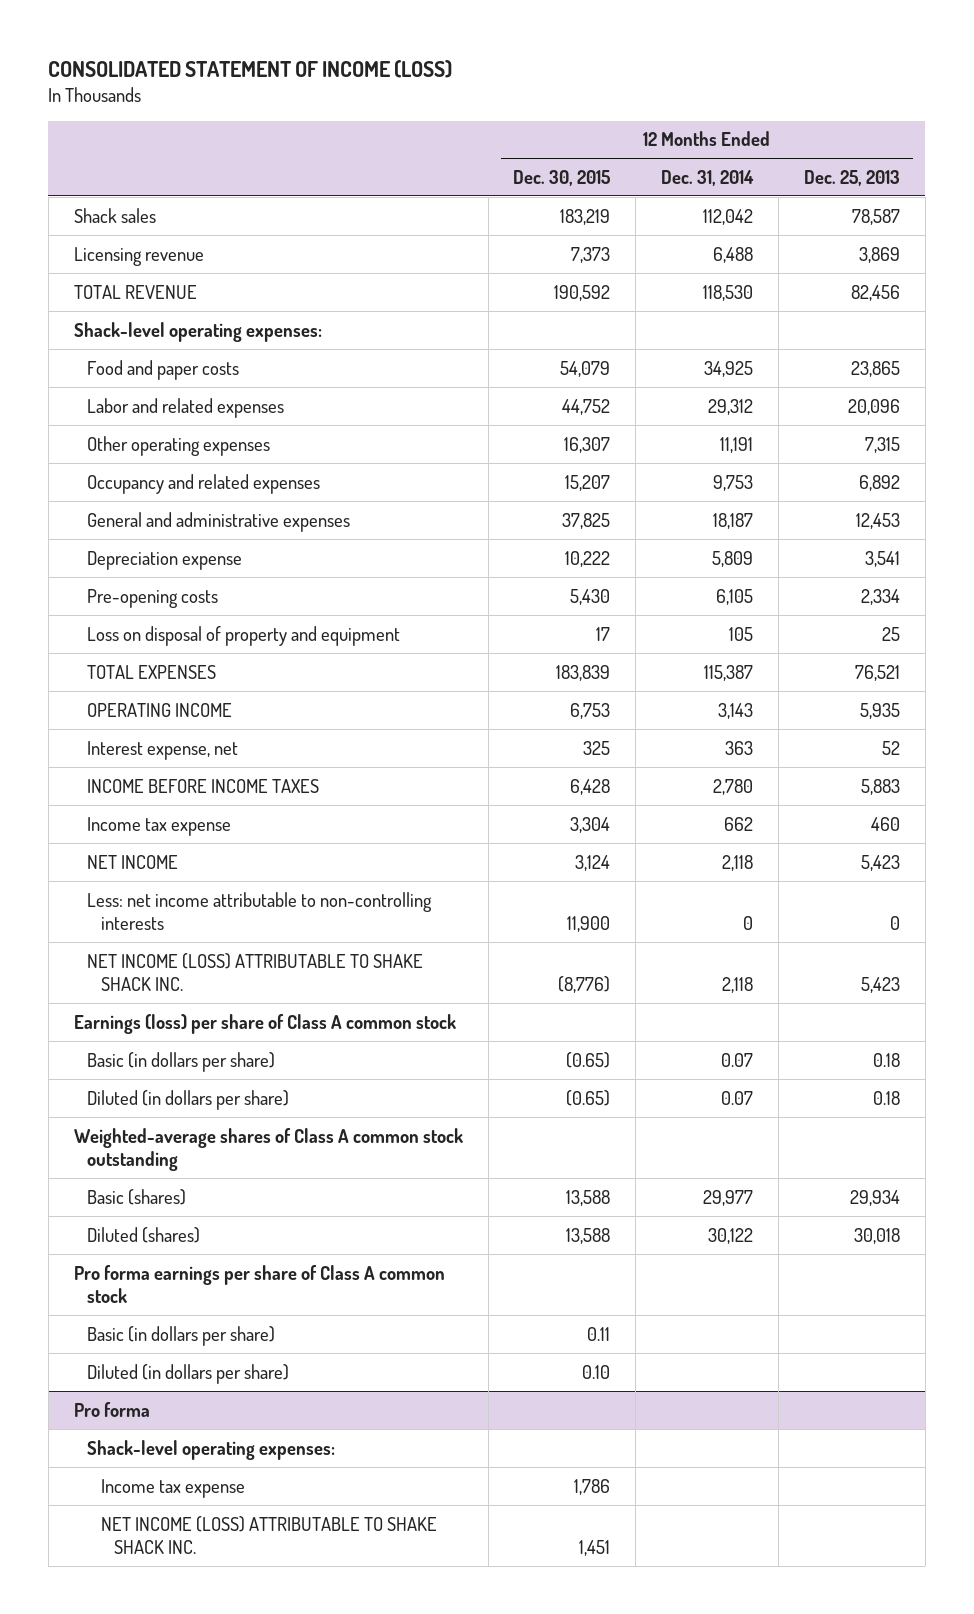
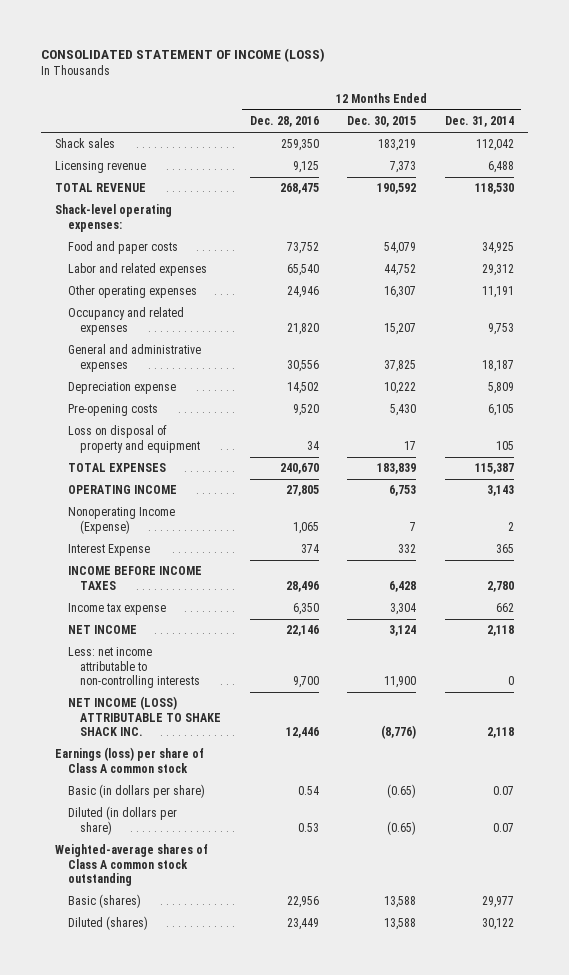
- | 12 Months Ended Dec. 30, 2015 | 12 Months Ended Dec. 31, 2014 | 12 Months Ended Dec. 25, 2013
+ | 12 Months Ended Dec. 28, 2016 | 12 Months Ended Dec. 30, 2015 | 12 Months Ended Dec. 31, 2014
- Interest expense, net | 325 | 363 | 52
+ Nonoperating Income (Expense) | 1,065 | 7 | 2
+ Interest Expense | 374 | 332 | 365
- Pro forma earnings per share of Class A common stock
- Basic (in dollars per share) | 0.11 | |
- Diluted (in dollars per share) | 0.10 | |
- Pro forma
- Shack-level operating expenses:
- Income tax expense | 1,786 | |
- NET INCOME (LOSS) ATTRIBUTABLE TO SHAKE SHACK INC. | 1,451 | |

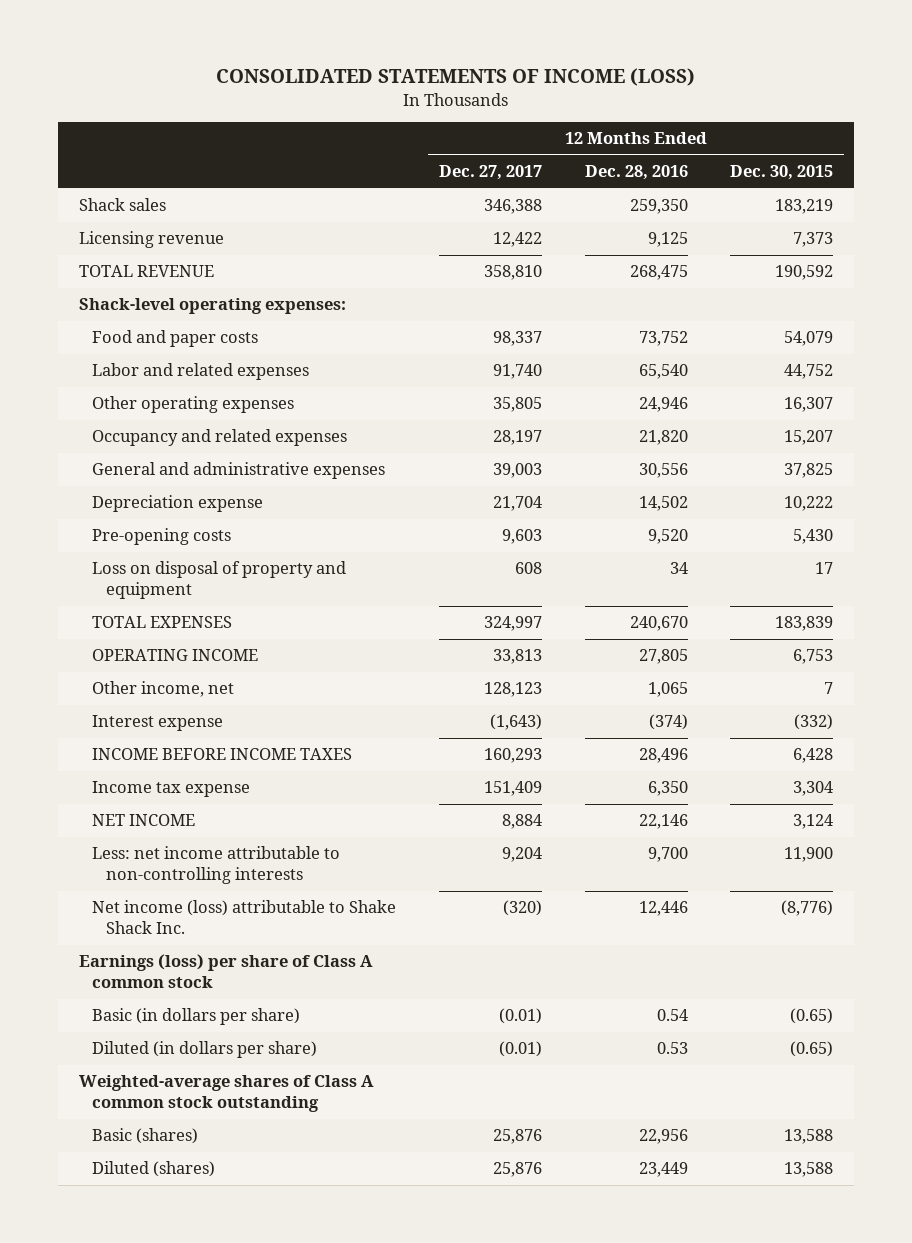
- CONSOLIDATED STATEMENT OF INCOME (LOSS)
+ CONSOLIDATED STATEMENTS OF INCOME (LOSS)
- | 12 Months Ended Dec. 28, 2016 | 12 Months Ended Dec. 30, 2015 | 12 Months Ended Dec. 31, 2014
+ | 12 Months Ended Dec. 27, 2017 | 12 Months Ended Dec. 28, 2016 | 12 Months Ended Dec. 30, 2015
- Nonoperating Income (Expense) | 1,065 | 7 | 2
- Interest Expense | 374 | 332 | 365
+ Other income, net | 128,123 | 1,065 | 7
+ Interest expense | (1,643) | (374) | (332)
- NET INCOME (LOSS) ATTRIBUTABLE TO SHAKE SHACK INC. | 12,446 | (8,776) | 2,118
+ Net income (loss) attributable to Shake Shack Inc. | (320) | 12,446 | (8,776)

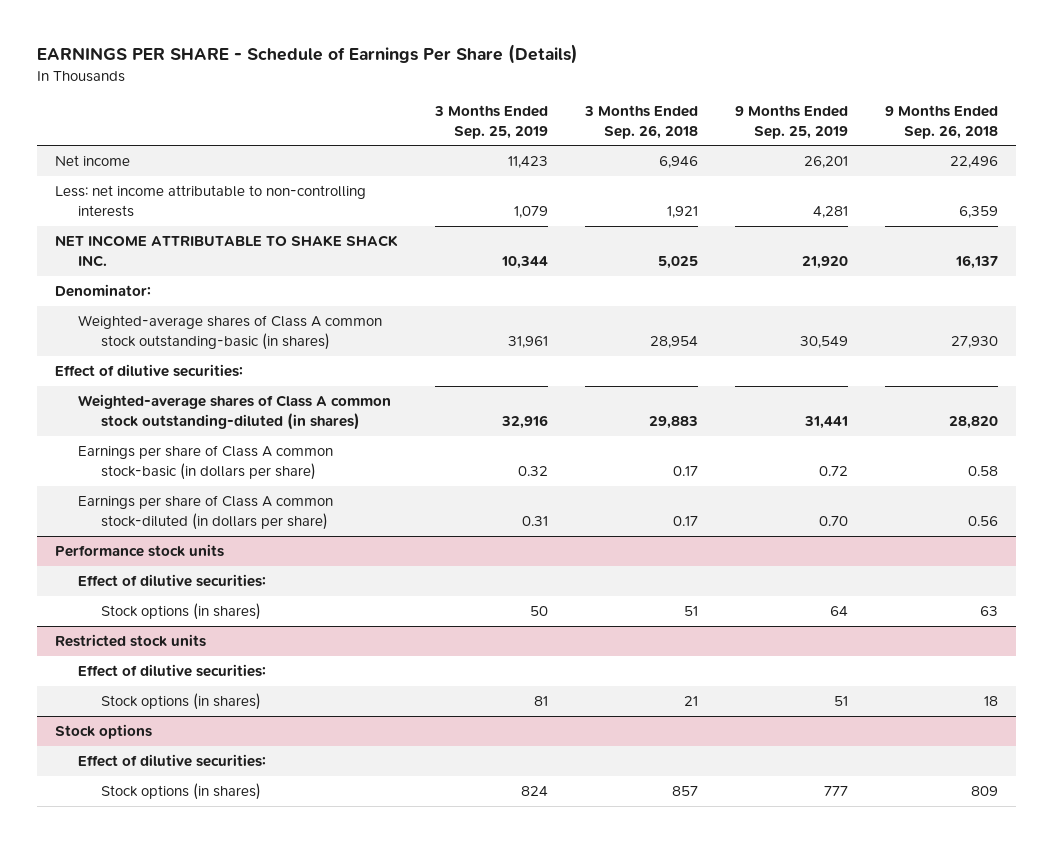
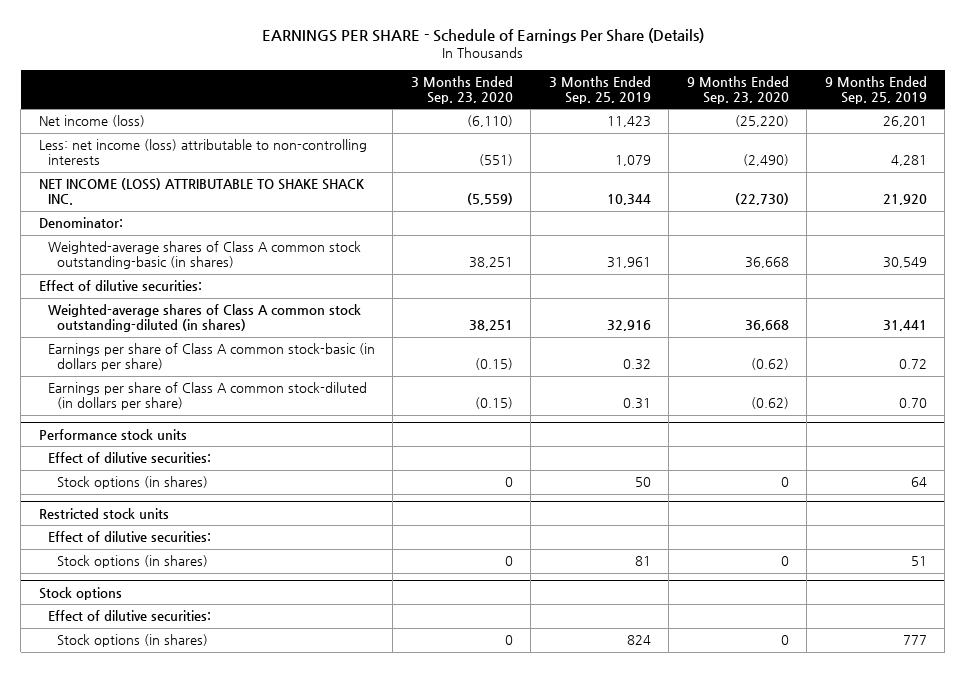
- | 3 Months Ended Sep. 25, 2019 | 3 Months Ended Sep. 26, 2018 | 9 Months Ended Sep. 25, 2019 | 9 Months Ended Sep. 26, 2018
+ | 3 Months Ended Sep. 23, 2020 | 3 Months Ended Sep. 25, 2019 | 9 Months Ended Sep. 23, 2020 | 9 Months Ended Sep. 25, 2019
- Net income | 11,423 | 6,946 | 26,201 | 22,496
- Less: net income attributable to non-controlling interests | 1,079 | 1,921 | 4,281 | 6,359
- NET INCOME ATTRIBUTABLE TO SHAKE SHACK INC. | 10,344 | 5,025 | 21,920 | 16,137
+ Net income (loss) | (6,110) | 11,423 | (25,220) | 26,201
+ Less: net income (loss) attributable to non-controlling interests | (551) | 1,079 | (2,490) | 4,281
+ NET INCOME (LOSS) ATTRIBUTABLE TO SHAKE SHACK INC. | (5,559) | 10,344 | (22,730) | 21,920

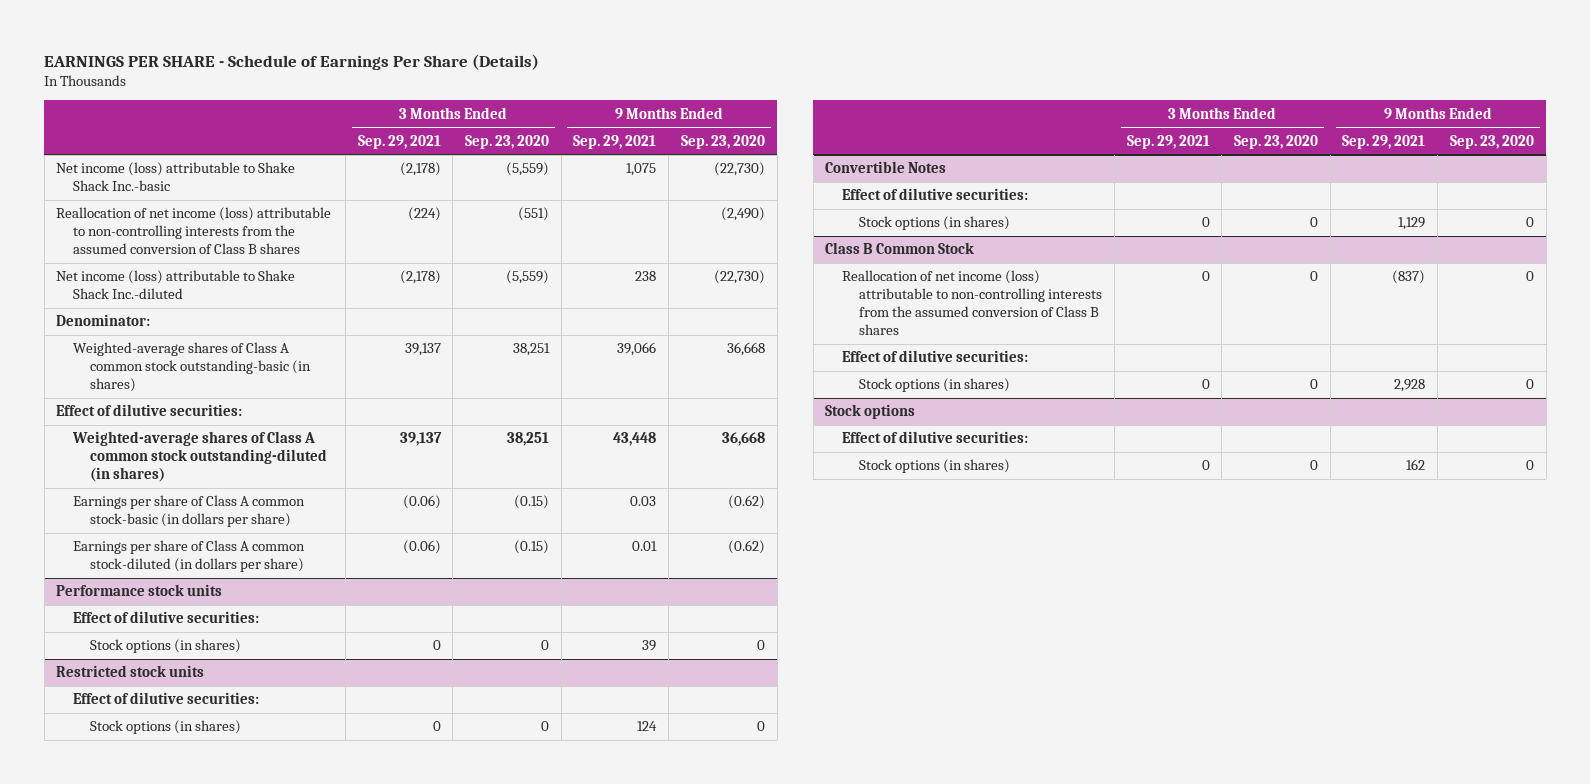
- | 3 Months Ended Sep. 23, 2020 | 3 Months Ended Sep. 25, 2019 | 9 Months Ended Sep. 23, 2020 | 9 Months Ended Sep. 25, 2019
+ | 3 Months Ended Sep. 29, 2021 | 3 Months Ended Sep. 23, 2020 | 9 Months Ended Sep. 29, 2021 | 9 Months Ended Sep. 23, 2020
- Net income (loss) | (6,110) | 11,423 | (25,220) | 26,201
- Less: net income (loss) attributable to non-controlling interests | (551) | 1,079 | (2,490) | 4,281
- NET INCOME (LOSS) ATTRIBUTABLE TO SHAKE SHACK INC. | (5,559) | 10,344 | (22,730) | 21,920
+ Net income (loss) attributable to Shake Shack Inc.-basic | (2,178) | (5,559) | 1,075 | (22,730)
+ Reallocation of net income (loss) attributable to non-controlling interests from the assumed conversion of Class B shares | (224) | (551) | | (2,490)
+ Net income (loss) attributable to Shake Shack Inc.-diluted | (2,178) | (5,559) | 238 | (22,730)
+ Convertible Notes
+ Effect of dilutive securities:
+ Stock options (in shares) | 0 | 0 | 1,129 | 0
+ Class B Common Stock
+ Reallocation of net income (loss) attributable to non-controlling interests from the assumed conversion of Class B shares | 0 | 0 | (837) | 0
+ Effect of dilutive securities:
+ Stock options (in shares) | 0 | 0 | 2,928 | 0

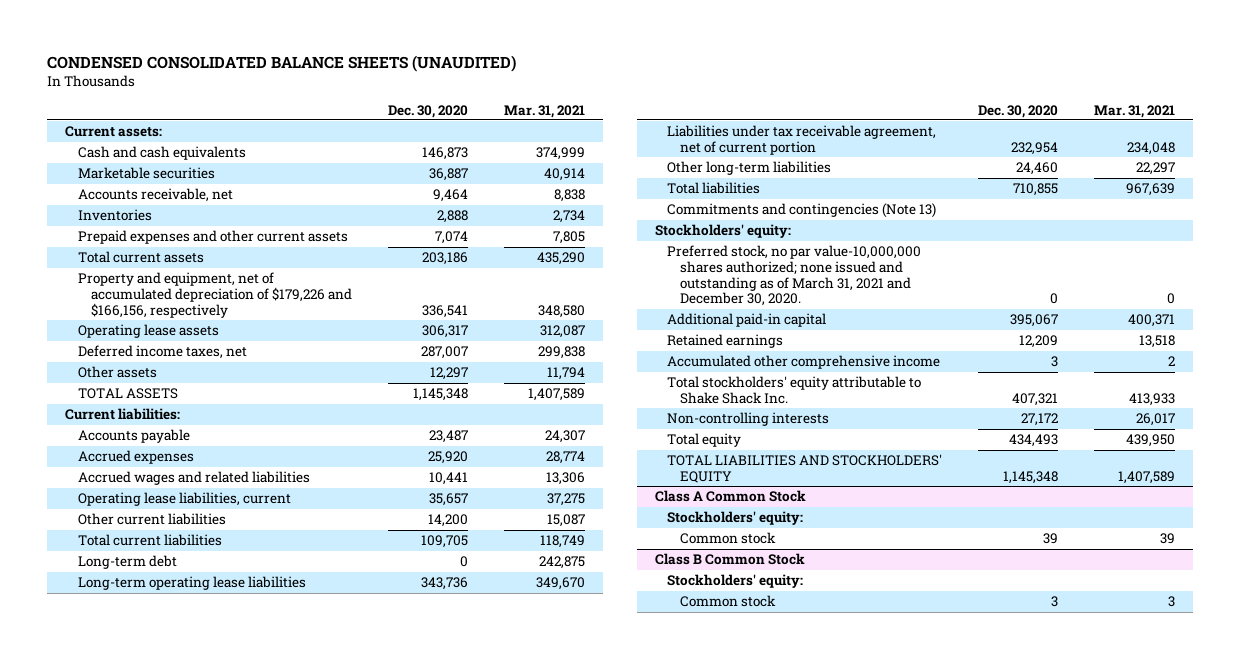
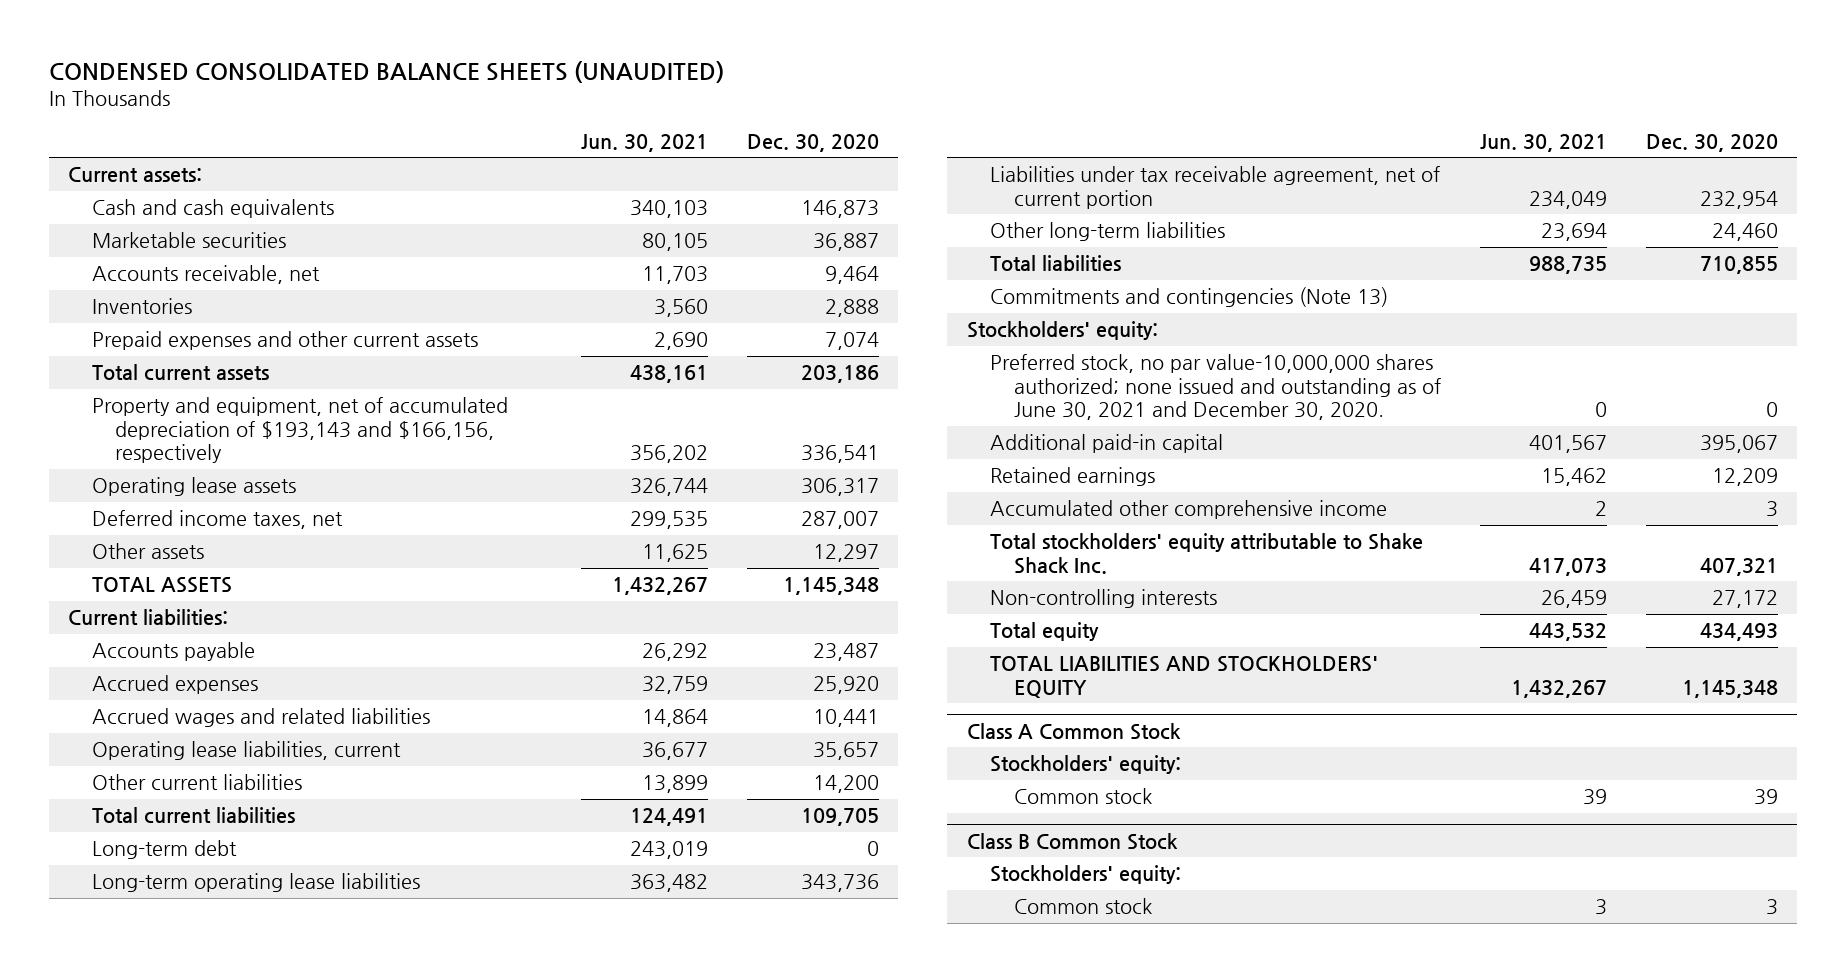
- | Dec. 30, 2020 | Mar. 31, 2021
+ | Jun. 30, 2021 | Dec. 30, 2020
- Property and equipment, net of accumulated depreciation of $179,226 and $166,156, respectively | 336,541 | 348,580
+ Property and equipment, net of accumulated depreciation of $193,143 and $166,156, respectively | 356,202 | 336,541
- Preferred stock, no par value-10,000,000 shares authorized; none issued and outstanding as of March 31, 2021 and December 30, 2020. | 0 | 0
+ Preferred stock, no par value-10,000,000 shares authorized; none issued and outstanding as of June 30, 2021 and December 30, 2020. | 0 | 0

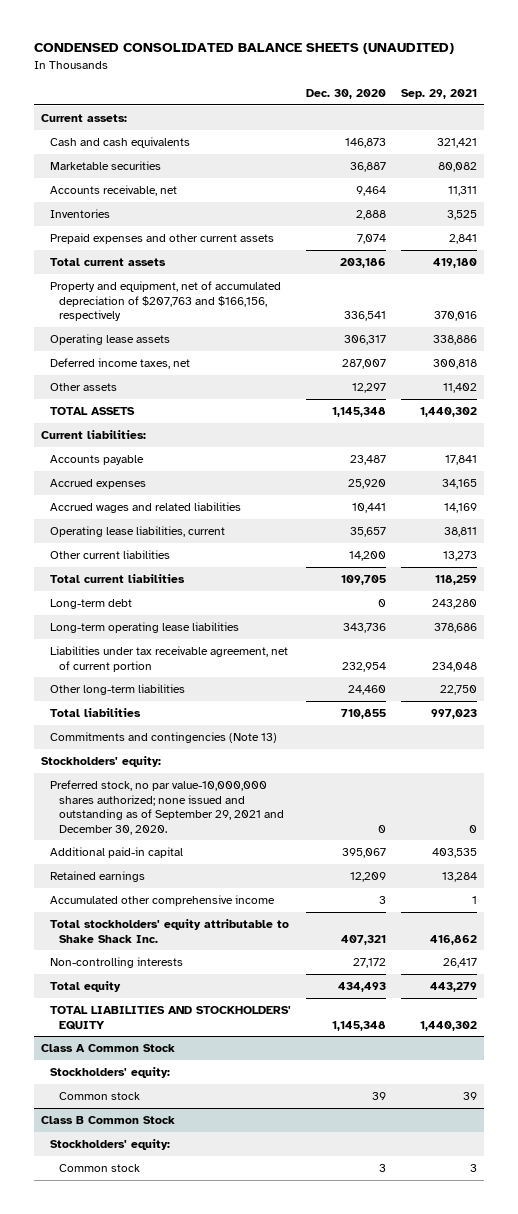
- | Jun. 30, 2021 | Dec. 30, 2020
+ | Dec. 30, 2020 | Sep. 29, 2021
- Property and equipment, net of accumulated depreciation of $193,143 and $166,156, respectively | 356,202 | 336,541
+ Property and equipment, net of accumulated depreciation of $207,763 and $166,156, respectively | 336,541 | 370,016
- Preferred stock, no par value-10,000,000 shares authorized; none issued and outstanding as of June 30, 2021 and December 30, 2020. | 0 | 0
+ Preferred stock, no par value-10,000,000 shares authorized; none issued and outstanding as of September 29, 2021 and December 30, 2020. | 0 | 0

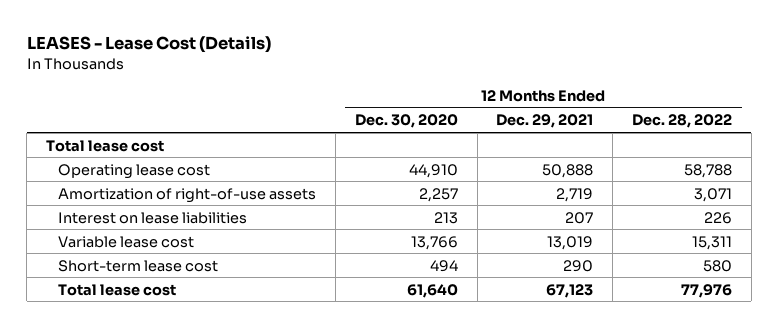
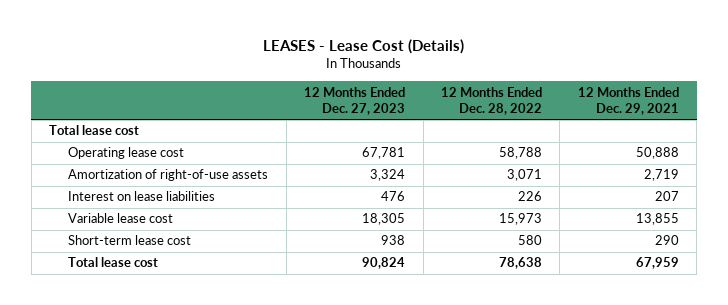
- | 12 Months Ended Dec. 30, 2020 | 12 Months Ended Dec. 29, 2021 | 12 Months Ended Dec. 28, 2022
+ | 12 Months Ended Dec. 27, 2023 | 12 Months Ended Dec. 28, 2022 | 12 Months Ended Dec. 29, 2021
- Variable lease cost | 13,766 | 13,019 | 15,311
+ Variable lease cost | 18,305 | 15,973 | 13,855
- Total lease cost | 61,640 | 67,123 | 77,976
+ Total lease cost | 90,824 | 78,638 | 67,959

